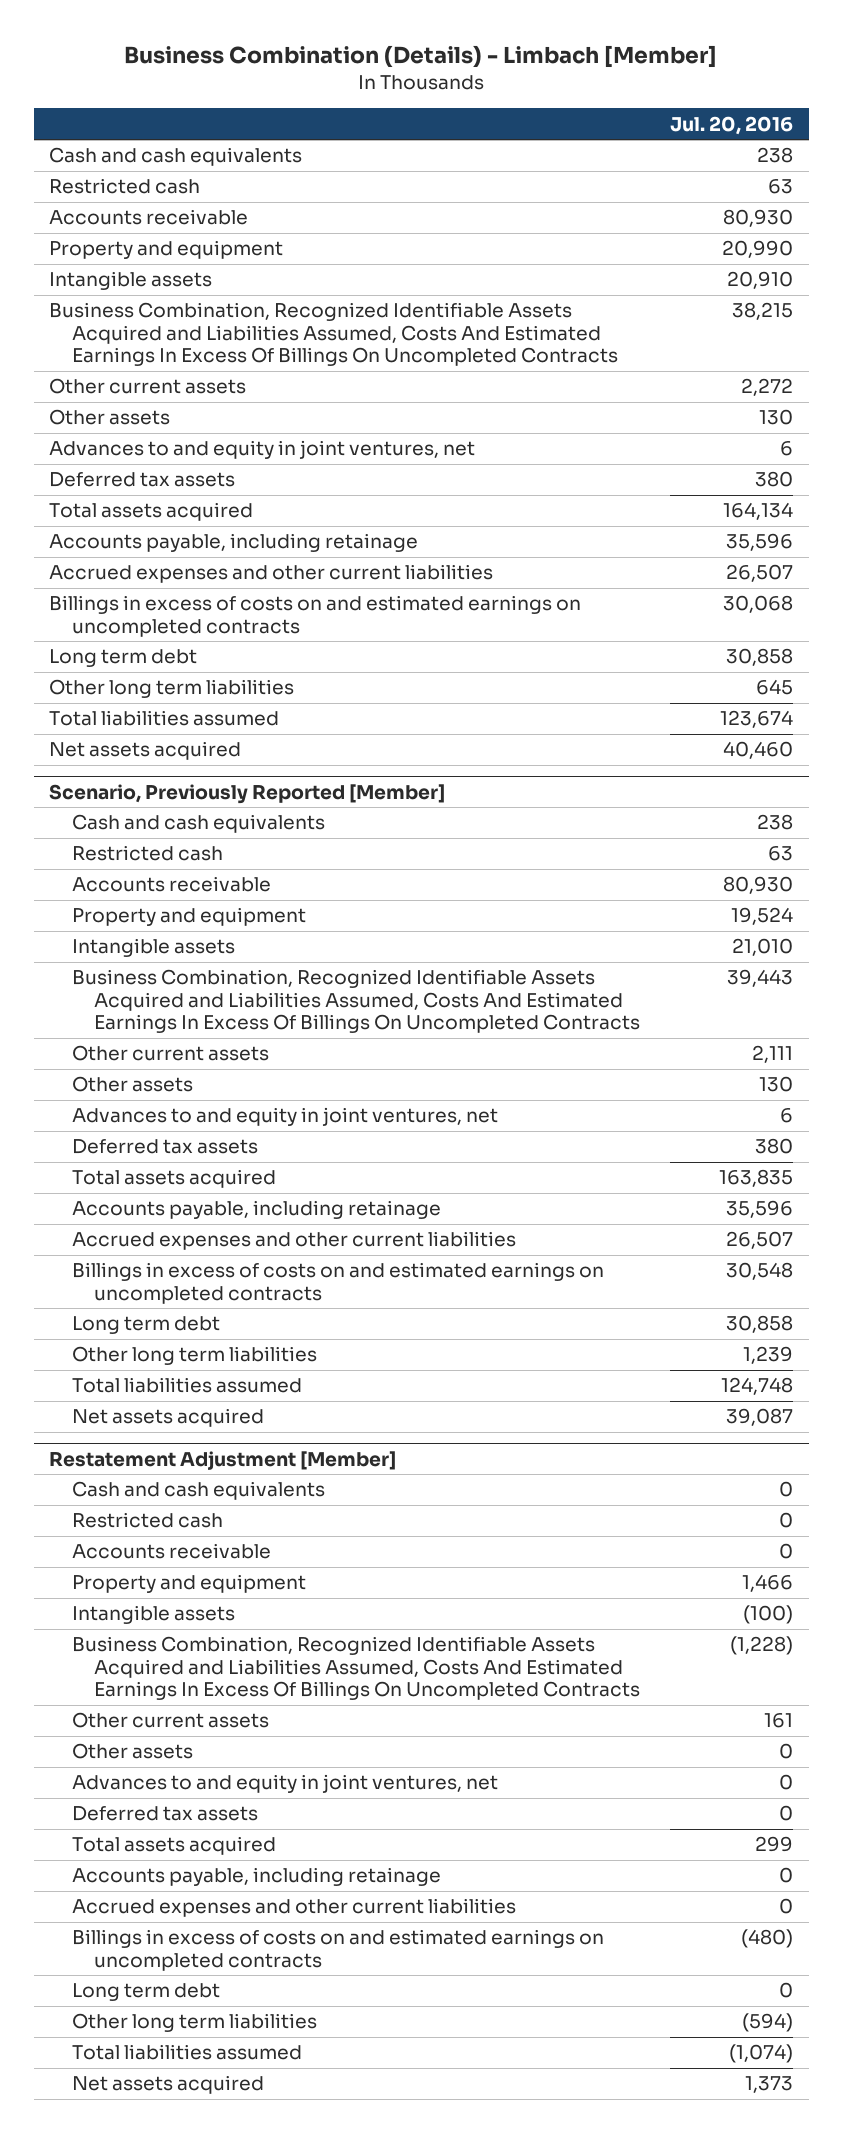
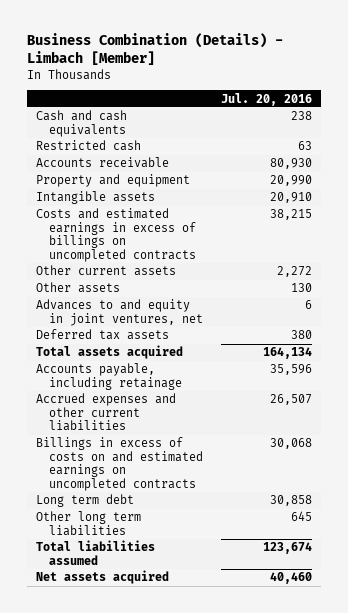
- Business Combination, Recognized Identifiable Assets Acquired and Liabilities Assumed, Costs And Estimated Earnings In Excess Of Billings On Uncompleted Contracts | 38,215
+ Costs and estimated earnings in excess of billings on uncompleted contracts | 38,215
- Scenario, Previously Reported [Member]
- Cash and cash equivalents | 238
- Restricted cash | 63
- Accounts receivable | 80,930
- Property and equipment | 19,524
- Intangible assets | 21,010
- Business Combination, Recognized Identifiable Assets Acquired and Liabilities Assumed, Costs And Estimated Earnings In Excess Of Billings On Uncompleted Contracts | 39,443
- Other current assets | 2,111
- Other assets | 130
- Advances to and equity in joint ventures, net | 6
- Deferred tax assets | 380
- Total assets acquired | 163,835
- Accounts payable, including retainage | 35,596
- Accrued expenses and other current liabilities | 26,507
- Billings in excess of costs on and estimated earnings on uncompleted contracts | 30,548
- Long term debt | 30,858
- Other long term liabilities | 1,239
- Total liabilities assumed | 124,748
- Net assets acquired | 39,087
- Restatement Adjustment [Member]
- Cash and cash equivalents | 0
- Restricted cash | 0
- Accounts receivable | 0
- Property and equipment | 1,466
- Intangible assets | (100)
- Business Combination, Recognized Identifiable Assets Acquired and Liabilities Assumed, Costs And Estimated Earnings In Excess Of Billings On Uncompleted Contracts | (1,228)
- Other current assets | 161
- Other assets | 0
- Advances to and equity in joint ventures, net | 0
- Deferred tax assets | 0
- Total assets acquired | 299
- Accounts payable, including retainage | 0
- Accrued expenses and other current liabilities | 0
- Billings in excess of costs on and estimated earnings on uncompleted contracts | (480)
- Long term debt | 0
- Other long term liabilities | (594)
- Total liabilities assumed | (1,074)
- Net assets acquired | 1,373

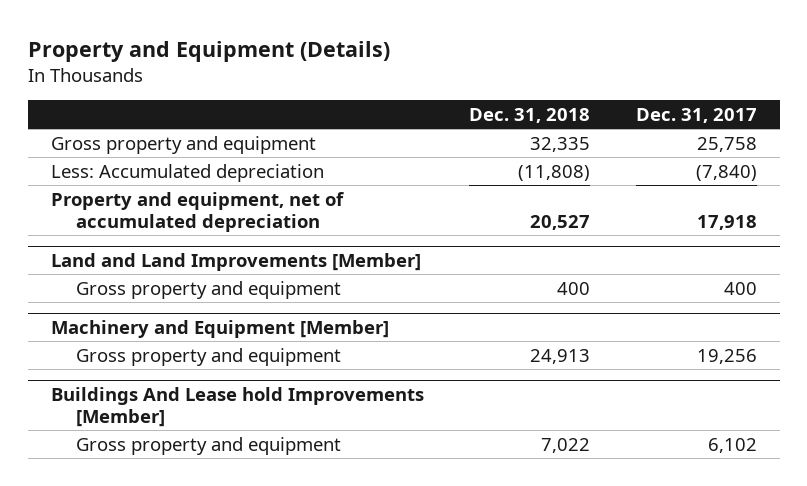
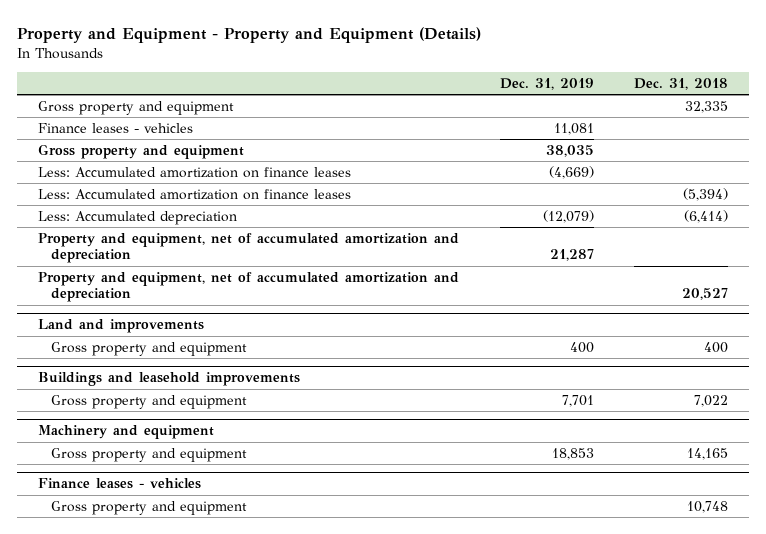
- Property and Equipment (Details)
+ Property and Equipment - Property and Equipment (Details)
- | Dec. 31, 2018 | Dec. 31, 2017
+ | Dec. 31, 2019 | Dec. 31, 2018
- Less: Accumulated depreciation | (11,808) | (7,840)
- Property and equipment, net of accumulated depreciation | 20,527 | 17,918
- Land and Land Improvements [Member]
+ Finance leases - vehicles | 11,081 |
+ Gross property and equipment | 38,035 |
+ Less: Accumulated amortization on finance leases | (4,669) |
+ Less: Accumulated amortization on finance leases | | (5,394)
+ Less: Accumulated depreciation | (12,079) | (6,414)
+ Property and equipment, net of accumulated amortization and depreciation | 21,287 |
+ Property and equipment, net of accumulated amortization and depreciation | | 20,527
+ Land and improvements
- Machinery and Equipment [Member]
- Gross property and equipment | 24,913 | 19,256
- Buildings And Lease hold Improvements [Member]
+ Buildings and leasehold improvements
+ Machinery and equipment
+ Gross property and equipment | 18,853 | 14,165
+ Finance leases - vehicles
+ Gross property and equipment | | 10,748

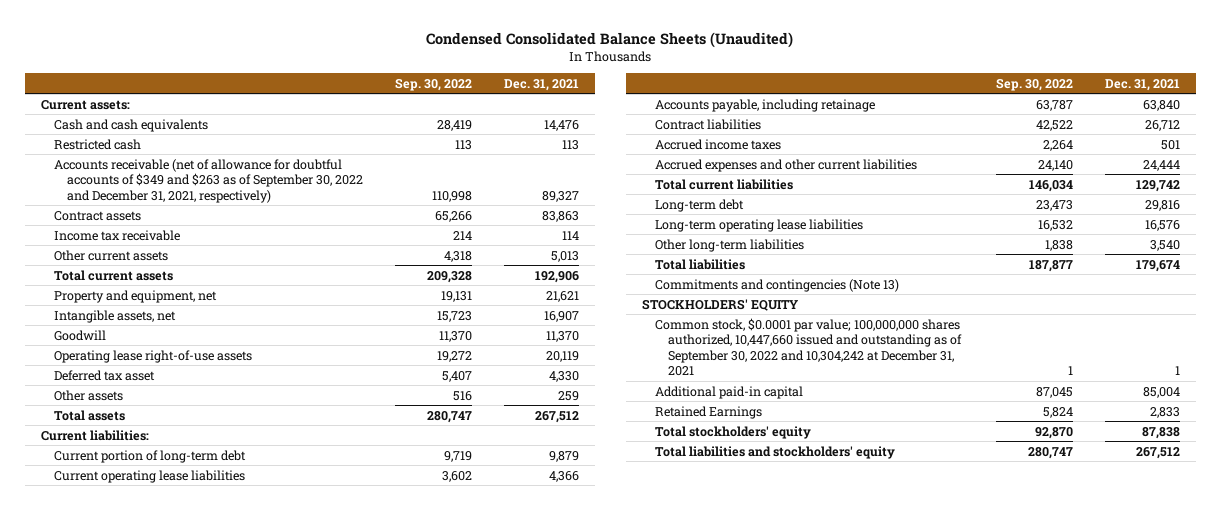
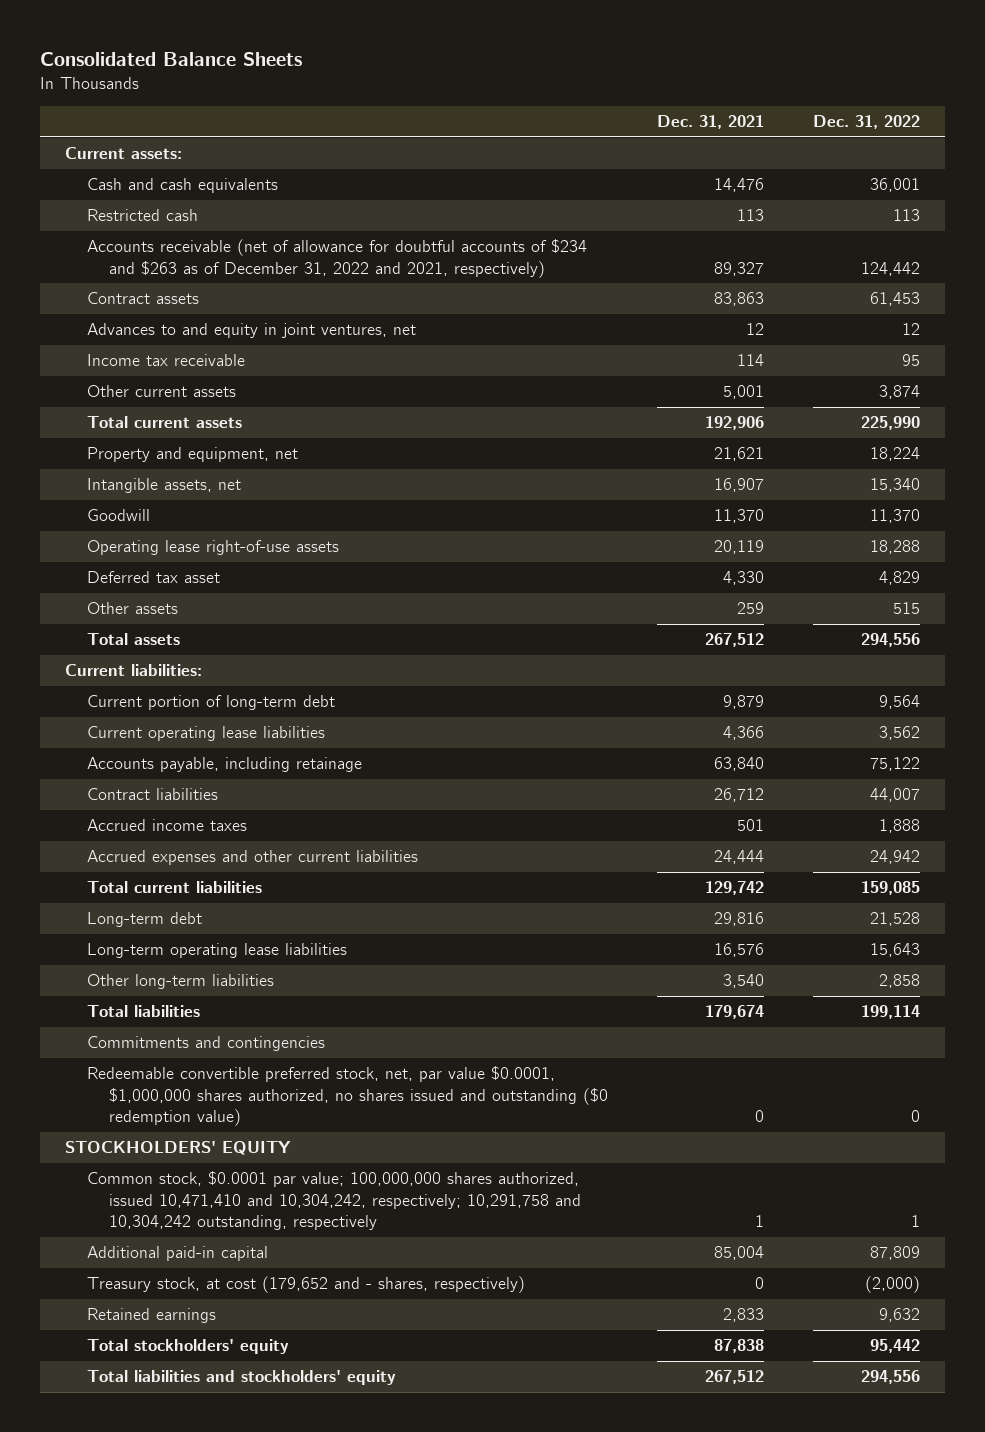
- Condensed Consolidated Balance Sheets (Unaudited)
+ Consolidated Balance Sheets
- | Sep. 30, 2022 | Dec. 31, 2021
+ | Dec. 31, 2021 | Dec. 31, 2022
- Accounts receivable (net of allowance for doubtful accounts of $349 and $263 as of September 30, 2022 and December 31, 2021, respectively) | 110,998 | 89,327
+ Accounts receivable (net of allowance for doubtful accounts of $234 and $263 as of December 31, 2022 and 2021, respectively) | 89,327 | 124,442
+ Advances to and equity in joint ventures, net | 12 | 12
- Other current assets | 4,318 | 5,013
+ Other current assets | 5,001 | 3,874
- Commitments and contingencies (Note 13)
+ Commitments and contingencies
+ Redeemable convertible preferred stock, net, par value $0.0001, $1,000,000 shares authorized, no shares issued and outstanding ($0 redemption value) | 0 | 0
- Common stock, $0.0001 par value; 100,000,000 shares authorized, 10,447,660 issued and outstanding as of September 30, 2022 and 10,304,242 at December 31, 2021 | 1 | 1
+ Common stock, $0.0001 par value; 100,000,000 shares authorized, issued 10,471,410 and 10,304,242, respectively; 10,291,758 and 10,304,242 outstanding, respectively | 1 | 1
- Retained Earnings | 5,824 | 2,833
+ Treasury stock, at cost (179,652 and - shares, respectively) | 0 | (2,000)
+ Retained earnings | 2,833 | 9,632

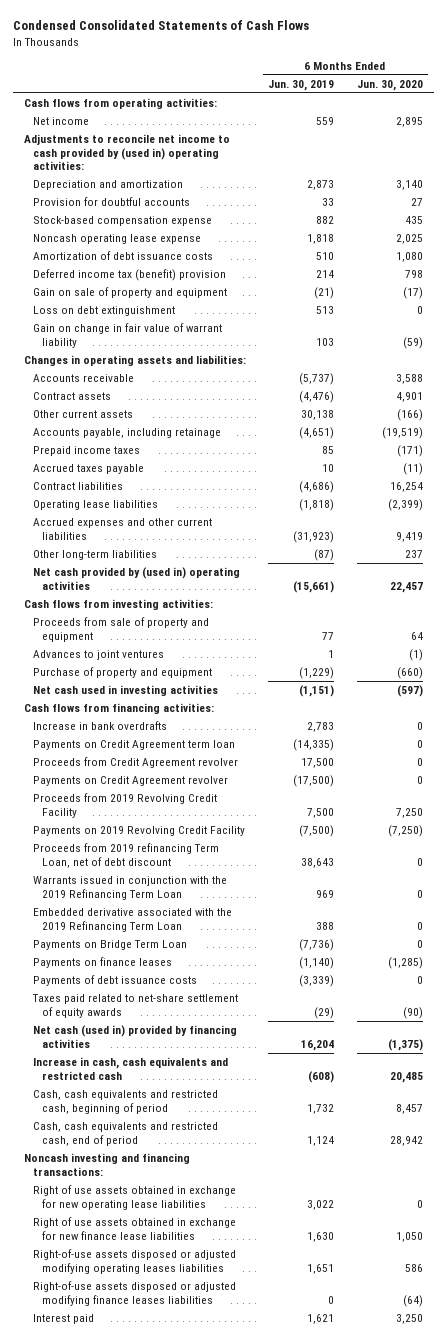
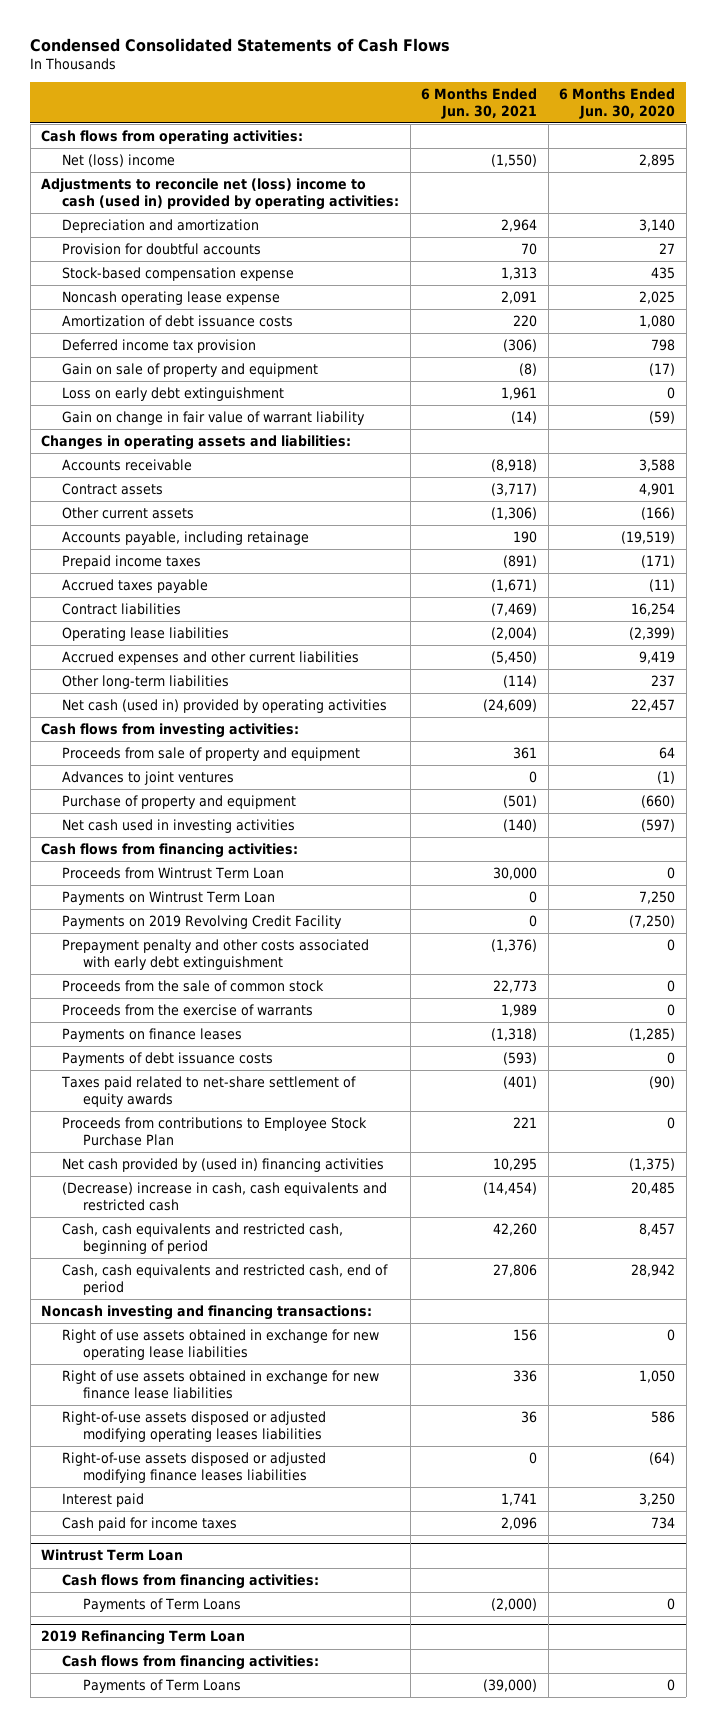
- | 6 Months Ended Jun. 30, 2019 | 6 Months Ended Jun. 30, 2020
+ | 6 Months Ended Jun. 30, 2021 | 6 Months Ended Jun. 30, 2020
- Net income | 559 | 2,895
- Adjustments to reconcile net income to cash provided by (used in) operating activities:
+ Net (loss) income | (1,550) | 2,895
+ Adjustments to reconcile net (loss) income to cash (used in) provided by operating activities:
- Deferred income tax (benefit) provision | 214 | 798
+ Deferred income tax provision | (306) | 798
- Loss on debt extinguishment | 513 | 0
+ Loss on early debt extinguishment | 1,961 | 0
- Net cash provided by (used in) operating activities | (15,661) | 22,457
+ Net cash (used in) provided by operating activities | (24,609) | 22,457
- Increase in bank overdrafts | 2,783 | 0
- Payments on Credit Agreement term loan | (14,335) | 0
- Proceeds from Credit Agreement revolver | 17,500 | 0
- Payments on Credit Agreement revolver | (17,500) | 0
- Proceeds from 2019 Revolving Credit Facility | 7,500 | 7,250
+ Proceeds from Wintrust Term Loan | 30,000 | 0
+ Payments on Wintrust Term Loan | 0 | 7,250
- Proceeds from 2019 refinancing Term Loan, net of debt discount | 38,643 | 0
- Warrants issued in conjunction with the 2019 Refinancing Term Loan | 969 | 0
- Embedded derivative associated with the 2019 Refinancing Term Loan | 388 | 0
- Payments on Bridge Term Loan | (7,736) | 0
+ Prepayment penalty and other costs associated with early debt extinguishment | (1,376) | 0
+ Proceeds from the sale of common stock | 22,773 | 0
+ Proceeds from the exercise of warrants | 1,989 | 0
- Net cash (used in) provided by financing activities | 16,204 | (1,375)
- Increase in cash, cash equivalents and restricted cash | (608) | 20,485
+ Proceeds from contributions to Employee Stock Purchase Plan | 221 | 0
+ Net cash provided by (used in) financing activities | 10,295 | (1,375)
+ (Decrease) increase in cash, cash equivalents and restricted cash | (14,454) | 20,485
+ Cash paid for income taxes | 2,096 | 734
+ Wintrust Term Loan
+ Cash flows from financing activities:
+ Payments of Term Loans | (2,000) | 0
+ 2019 Refinancing Term Loan
+ Cash flows from financing activities:
+ Payments of Term Loans | (39,000) | 0

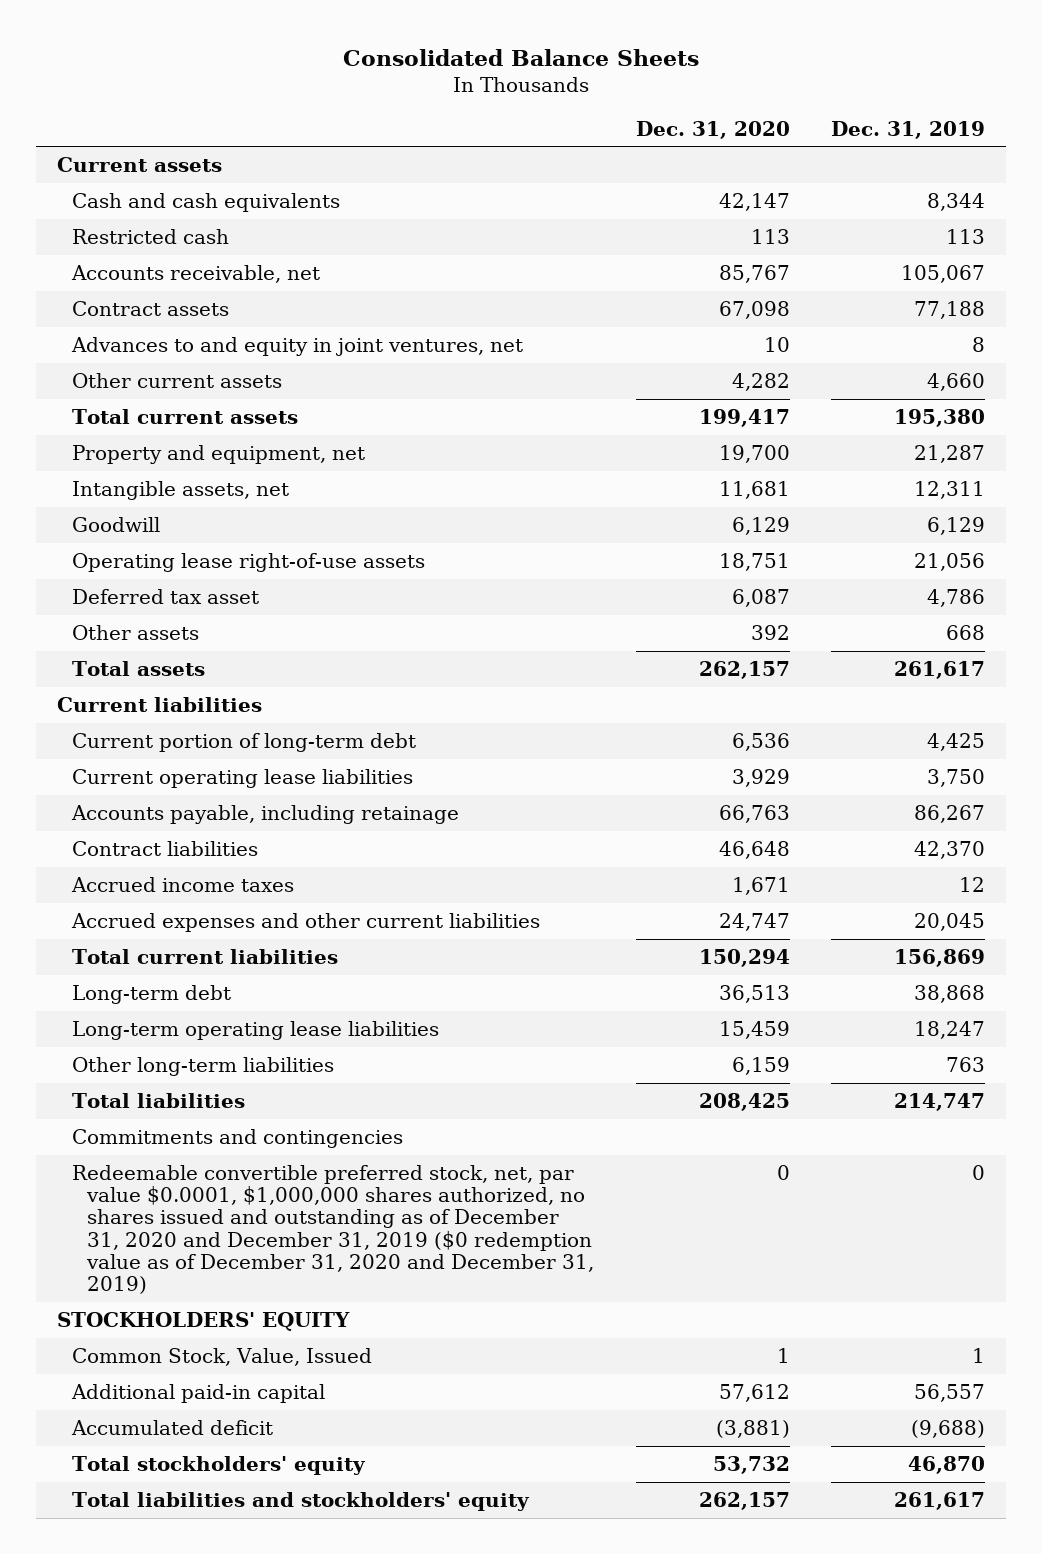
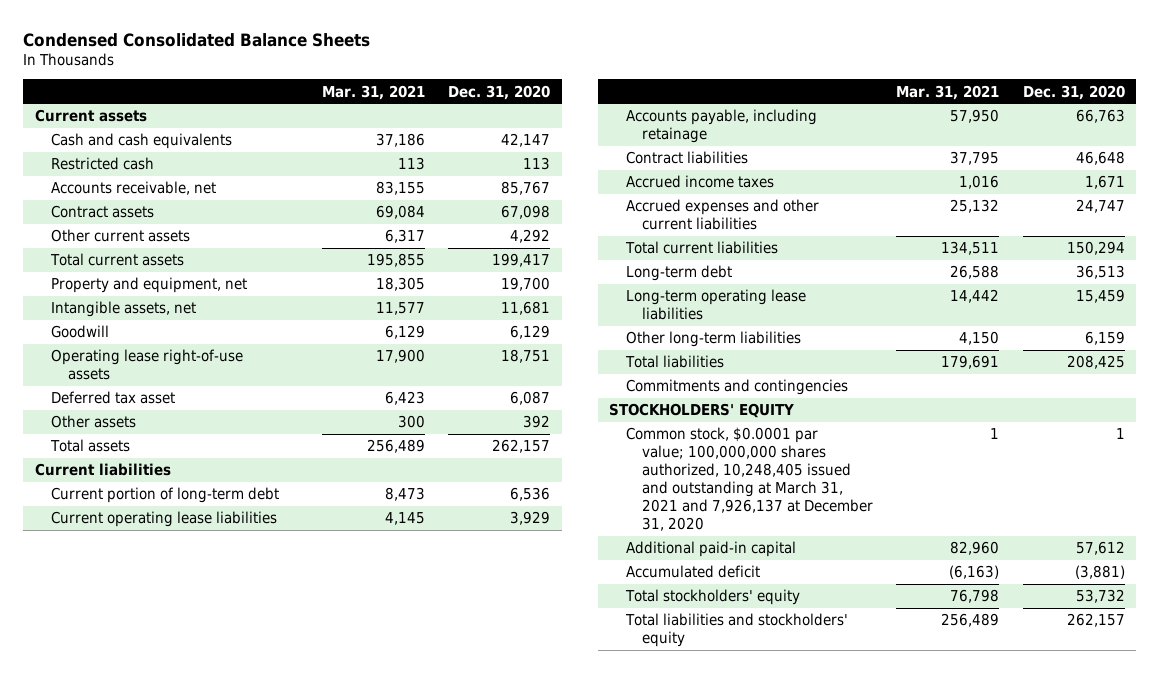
- Consolidated Balance Sheets
+ Condensed Consolidated Balance Sheets
- | Dec. 31, 2020 | Dec. 31, 2019
+ | Mar. 31, 2021 | Dec. 31, 2020
- Advances to and equity in joint ventures, net | 10 | 8
- Other current assets | 4,282 | 4,660
+ Other current assets | 6,317 | 4,292
- Redeemable convertible preferred stock, net, par value $0.0001, $1,000,000 shares authorized, no shares issued and outstanding as of December 31, 2020 and December 31, 2019 ($0 redemption value as of December 31, 2020 and December 31, 2019) | 0 | 0
- Common Stock, Value, Issued | 1 | 1
+ Common stock, $0.0001 par value; 100,000,000 shares authorized, 10,248,405 issued and outstanding at March 31, 2021 and 7,926,137 at December 31, 2020 | 1 | 1

